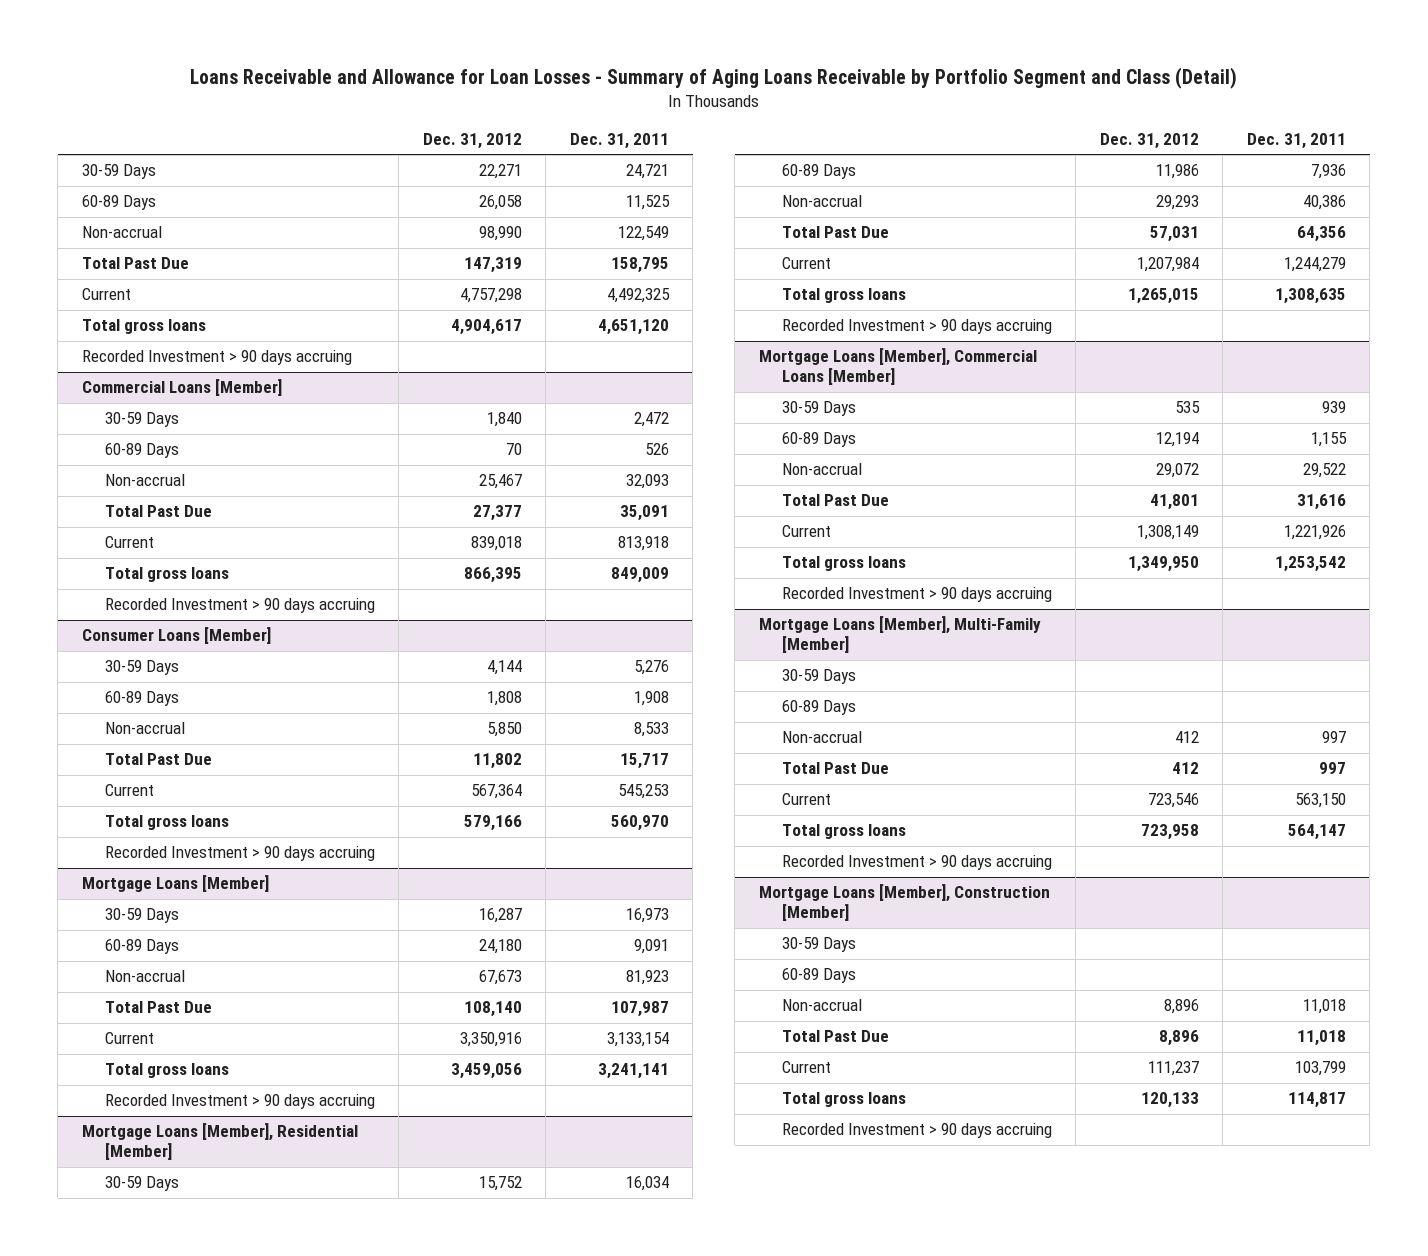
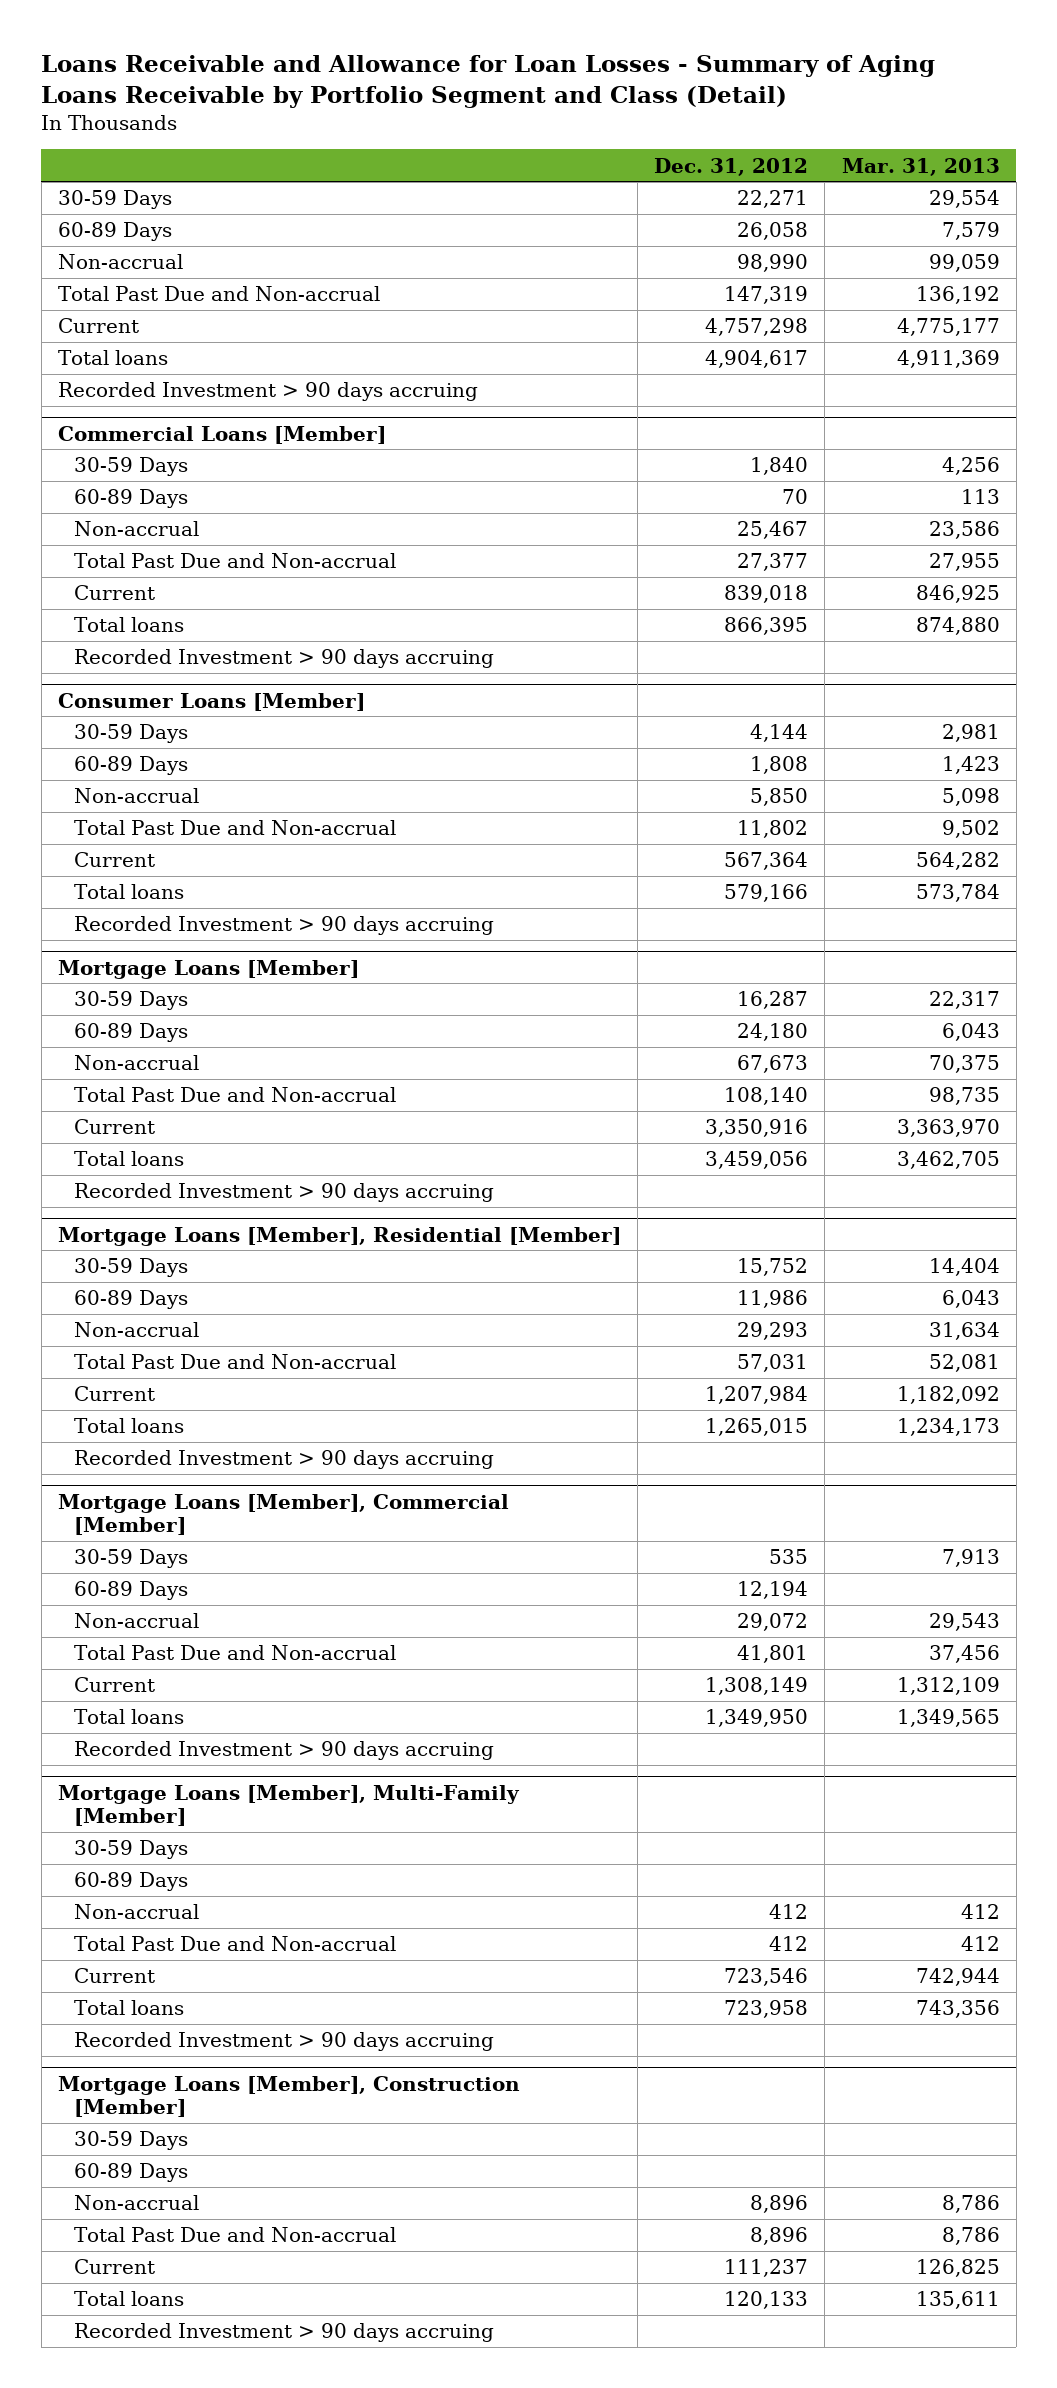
- | Dec. 31, 2012 | Dec. 31, 2011
+ | Dec. 31, 2012 | Mar. 31, 2013
- Total Past Due | 147,319 | 158,795
+ Total Past Due and Non-accrual | 147,319 | 136,192
- Total gross loans | 4,904,617 | 4,651,120
+ Total loans | 4,904,617 | 4,911,369
@ Commercial Loans [Member]
- Total Past Due | 27,377 | 35,091
+ Total Past Due and Non-accrual | 27,377 | 27,955
- Total gross loans | 866,395 | 849,009
+ Total loans | 866,395 | 874,880
@ Consumer Loans [Member]
- Total Past Due | 11,802 | 15,717
+ Total Past Due and Non-accrual | 11,802 | 9,502
- Total gross loans | 579,166 | 560,970
+ Total loans | 579,166 | 573,784
@ Mortgage Loans [Member]
- Total Past Due | 108,140 | 107,987
+ Total Past Due and Non-accrual | 108,140 | 98,735
- Total gross loans | 3,459,056 | 3,241,141
+ Total loans | 3,459,056 | 3,462,705
@ Mortgage Loans [Member], Residential [Member]
- Total Past Due | 57,031 | 64,356
+ Total Past Due and Non-accrual | 57,031 | 52,081
- Total gross loans | 1,265,015 | 1,308,635
+ Total loans | 1,265,015 | 1,234,173
- Mortgage Loans [Member], Commercial Loans [Member]
+ Mortgage Loans [Member], Commercial [Member]
- Total Past Due | 41,801 | 31,616
+ Total Past Due and Non-accrual | 41,801 | 37,456
- Total gross loans | 1,349,950 | 1,253,542
+ Total loans | 1,349,950 | 1,349,565
@ Mortgage Loans [Member], Multi-Family [Member]
- Total Past Due | 412 | 997
+ Total Past Due and Non-accrual | 412 | 412
- Total gross loans | 723,958 | 564,147
+ Total loans | 723,958 | 743,356
@ Mortgage Loans [Member], Construction [Member]
- Total Past Due | 8,896 | 11,018
+ Total Past Due and Non-accrual | 8,896 | 8,786
- Total gross loans | 120,133 | 114,817
+ Total loans | 120,133 | 135,611

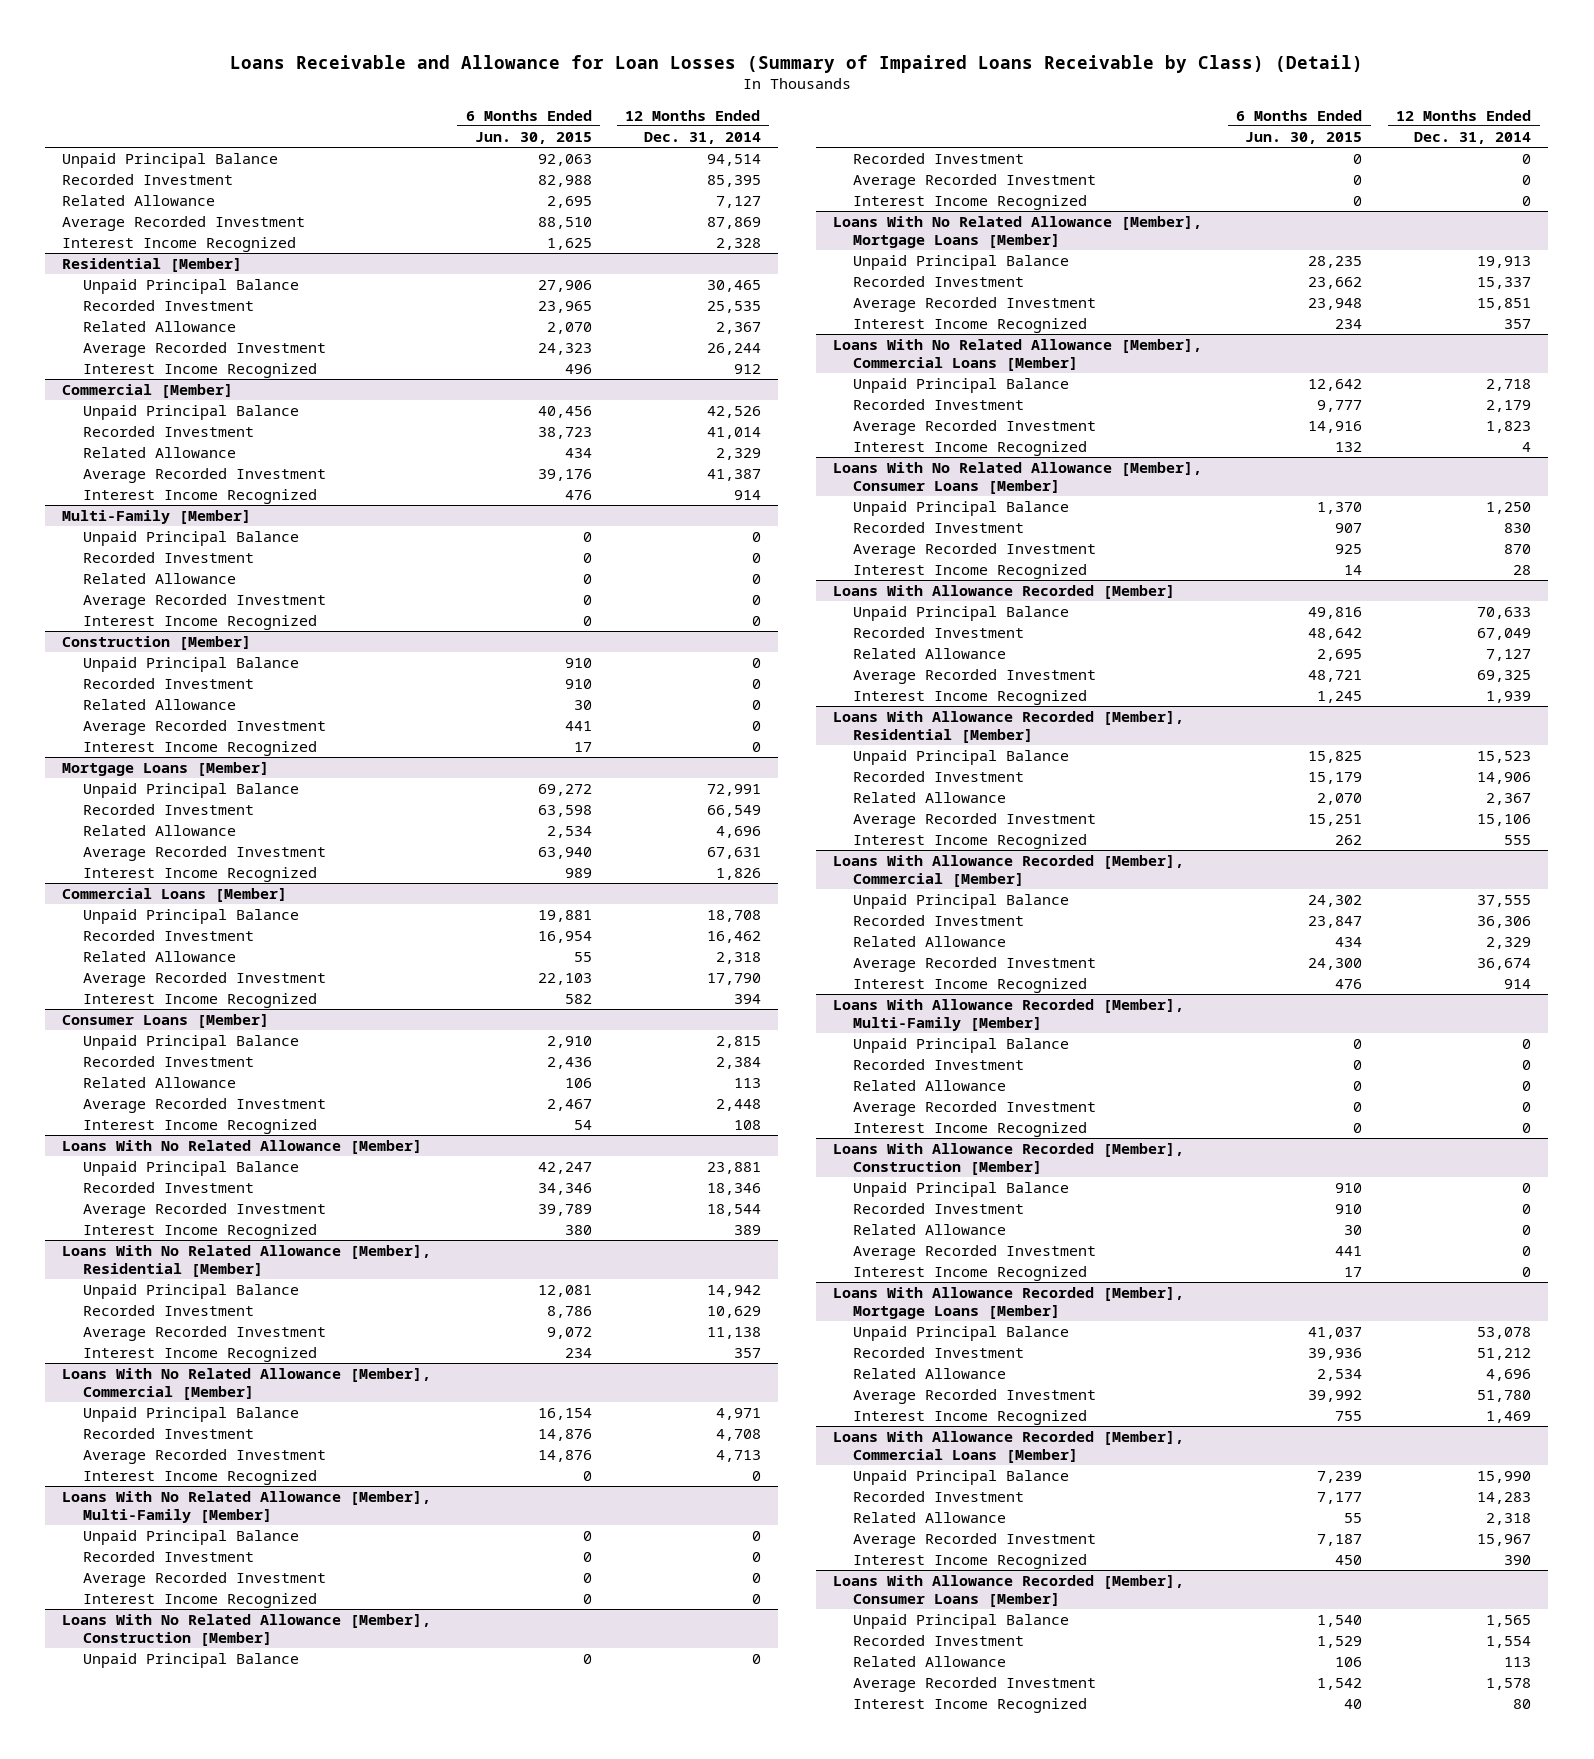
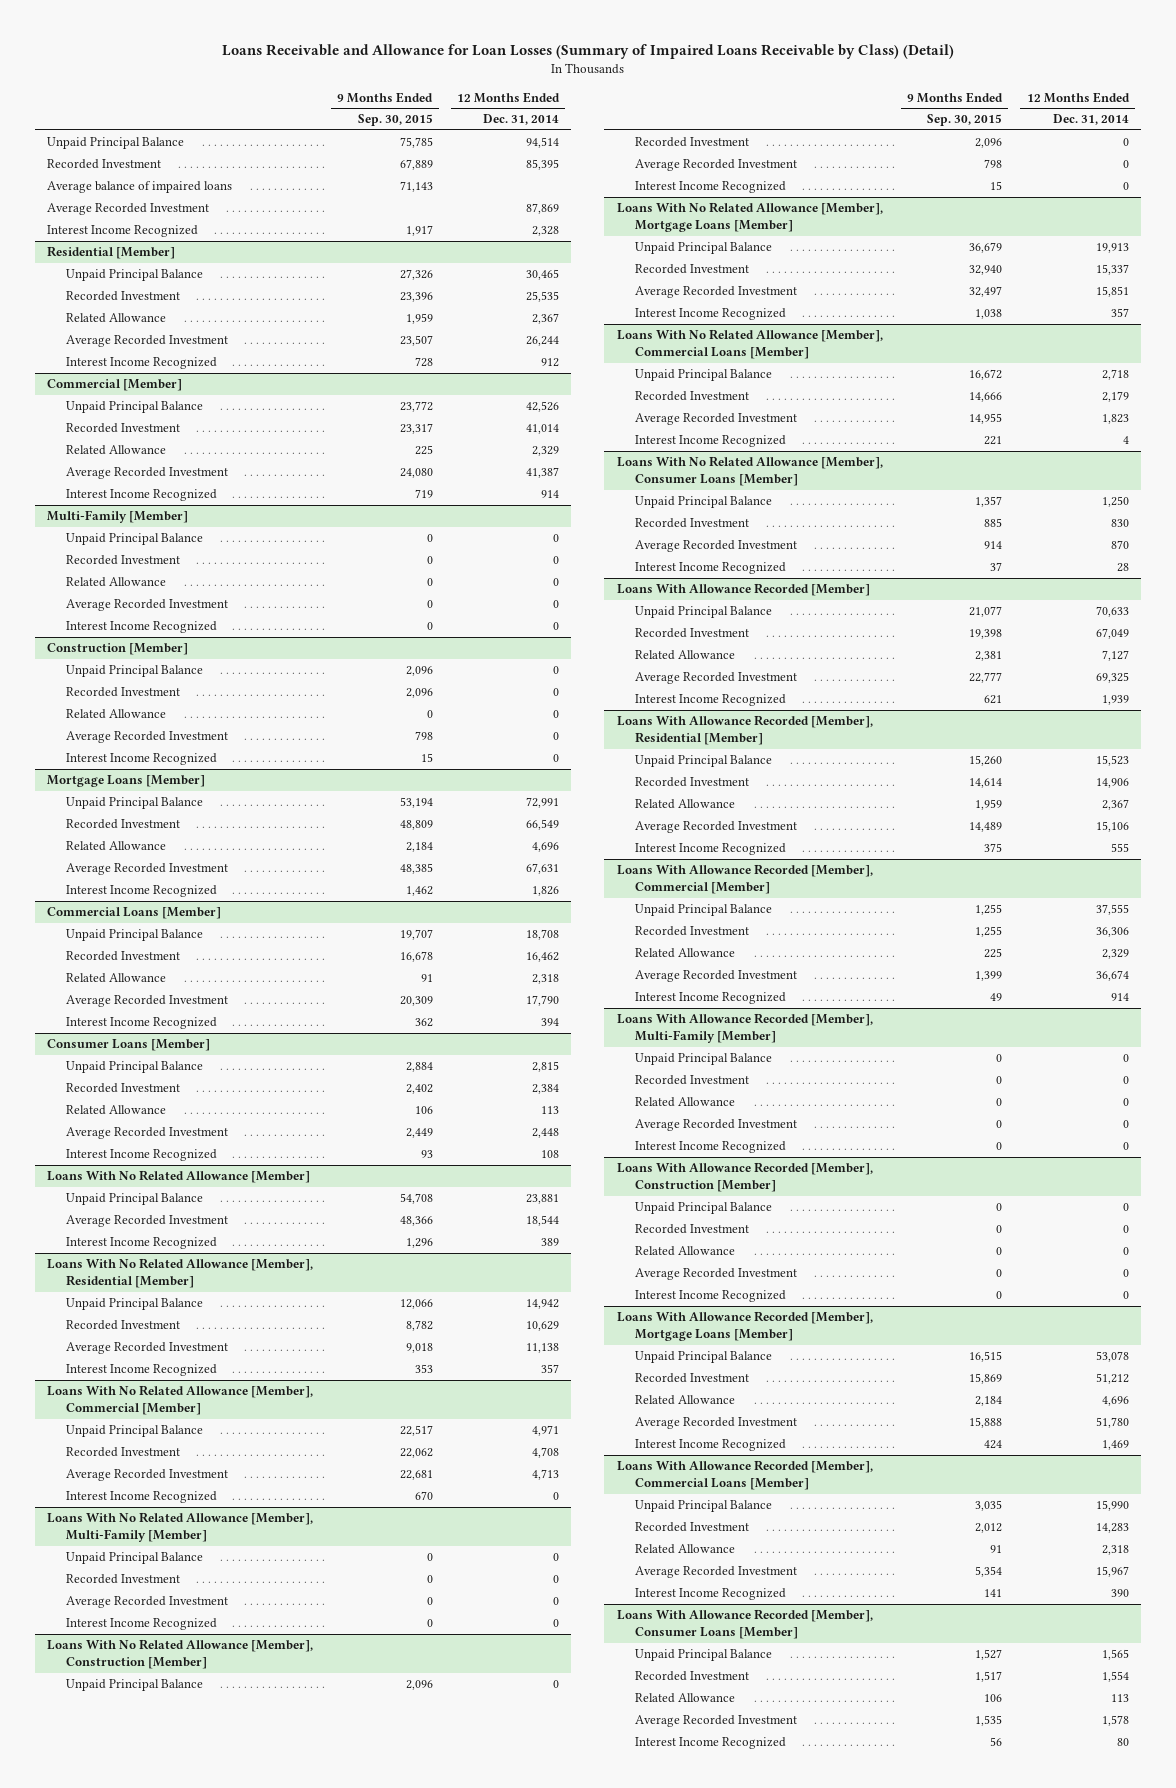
- | 6 Months Ended Jun. 30, 2015 | 12 Months Ended Dec. 31, 2014
+ | 9 Months Ended Sep. 30, 2015 | 12 Months Ended Dec. 31, 2014
- Related Allowance | 2,695 | 7,127
+ Average balance of impaired loans | 71,143 |
@ Loans With No Related Allowance [Member]
- Recorded Investment | 34,346 | 18,346

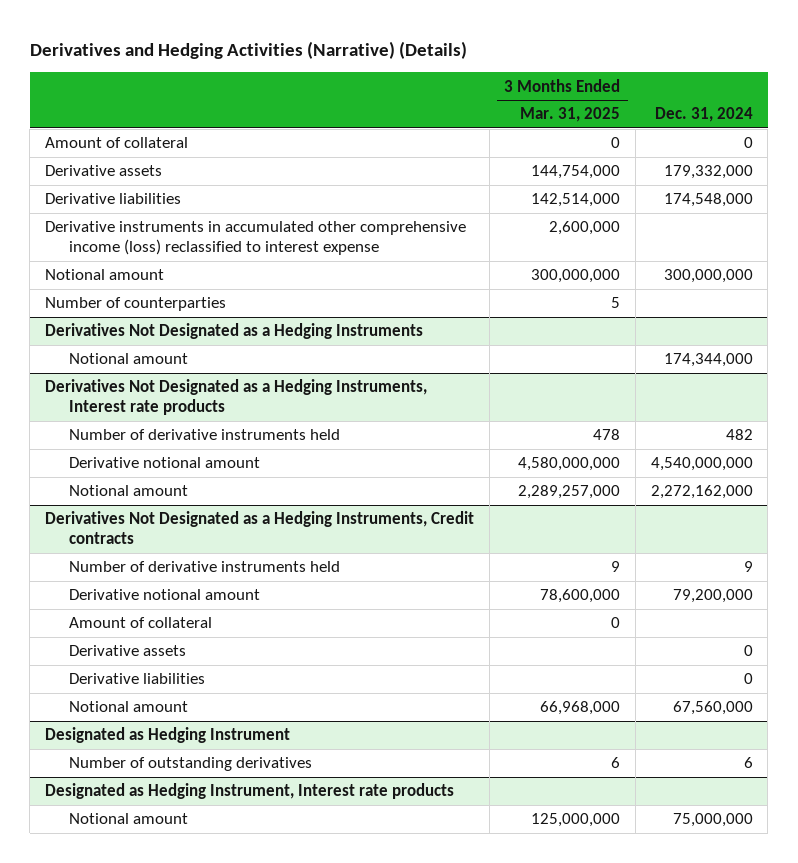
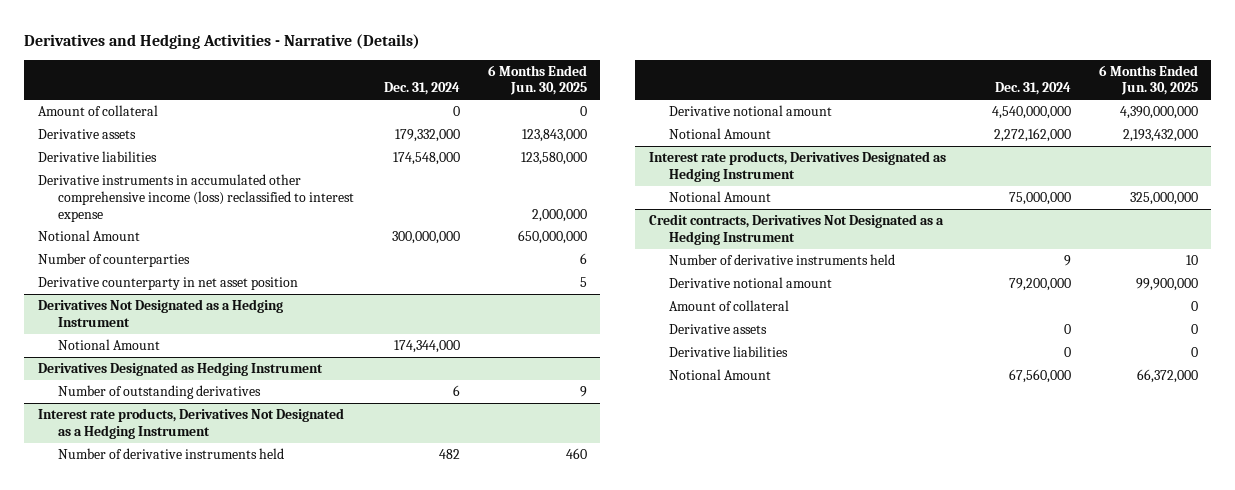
- Derivatives and Hedging Activities (Narrative) (Details)
+ Derivatives and Hedging Activities - Narrative (Details)
- | 3 Months Ended Mar. 31, 2025 | Dec. 31, 2024
+ | Dec. 31, 2024 | 6 Months Ended Jun. 30, 2025
- Notional amount | 300,000,000 | 300,000,000
+ Notional Amount | 300,000,000 | 650,000,000
- Derivatives Not Designated as a Hedging Instruments
- Notional amount | | 174,344,000
- Derivatives Not Designated as a Hedging Instruments, Interest rate products
+ Derivative counterparty in net asset position | | 5
+ Derivatives Not Designated as a Hedging Instrument
+ Notional Amount | 174,344,000 |
+ Derivatives Designated as Hedging Instrument
+ Number of outstanding derivatives | 6 | 9
+ Interest rate products, Derivatives Not Designated as a Hedging Instrument
- Notional amount | 2,289,257,000 | 2,272,162,000
- Derivatives Not Designated as a Hedging Instruments, Credit contracts
+ Notional Amount | 2,272,162,000 | 2,193,432,000
+ Interest rate products, Derivatives Designated as Hedging Instrument
+ Notional Amount | 75,000,000 | 325,000,000
+ Credit contracts, Derivatives Not Designated as a Hedging Instrument
- Notional amount | 66,968,000 | 67,560,000
- Designated as Hedging Instrument
- Number of outstanding derivatives | 6 | 6
- Designated as Hedging Instrument, Interest rate products
- Notional amount | 125,000,000 | 75,000,000
+ Notional Amount | 67,560,000 | 66,372,000

